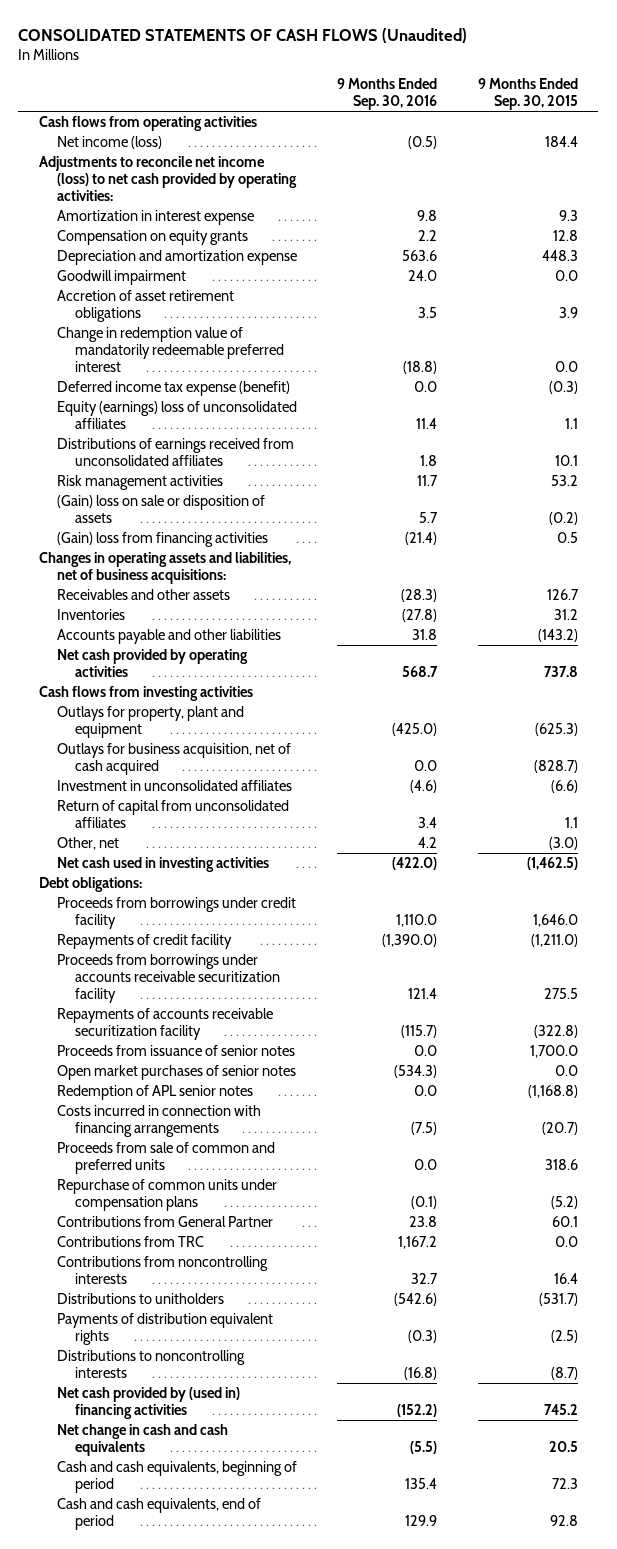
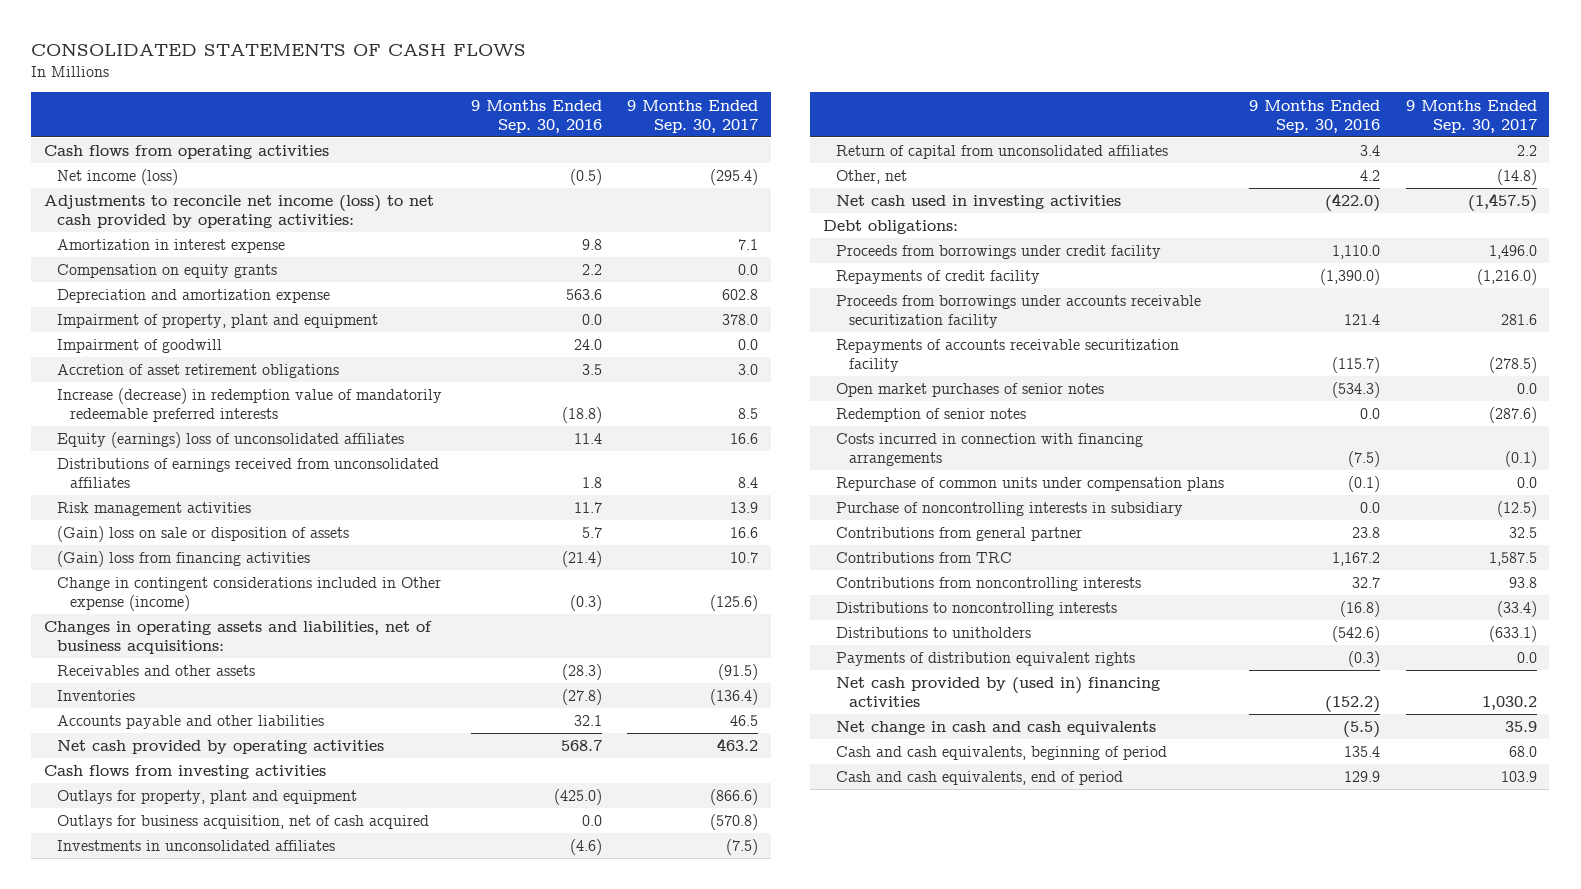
- CONSOLIDATED STATEMENTS OF CASH FLOWS (Unaudited)
+ CONSOLIDATED STATEMENTS OF CASH FLOWS
- | 9 Months Ended Sep. 30, 2016 | 9 Months Ended Sep. 30, 2015
+ | 9 Months Ended Sep. 30, 2016 | 9 Months Ended Sep. 30, 2017
- Goodwill impairment | 24.0 | 0.0
+ Impairment of property, plant and equipment | 0.0 | 378.0
+ Impairment of goodwill | 24.0 | 0.0
- Change in redemption value of mandatorily redeemable preferred interest | (18.8) | 0.0
- Deferred income tax expense (benefit) | 0.0 | (0.3)
+ Increase (decrease) in redemption value of mandatorily redeemable preferred interests | (18.8) | 8.5
+ Change in contingent considerations included in Other expense (income) | (0.3) | (125.6)
- Accounts payable and other liabilities | 31.8 | (143.2)
+ Accounts payable and other liabilities | 32.1 | 46.5
- Investment in unconsolidated affiliates | (4.6) | (6.6)
+ Investments in unconsolidated affiliates | (4.6) | (7.5)
- Proceeds from issuance of senior notes | 0.0 | 1,700.0
- Redemption of APL senior notes | 0.0 | (1,168.8)
+ Redemption of senior notes | 0.0 | (287.6)
- Proceeds from sale of common and preferred units | 0.0 | 318.6
- Contributions from General Partner | 23.8 | 60.1
+ Purchase of noncontrolling interests in subsidiary | 0.0 | (12.5)
+ Contributions from general partner | 23.8 | 32.5
moved up: Distributions to noncontrolling interests | (16.8) | (33.4)

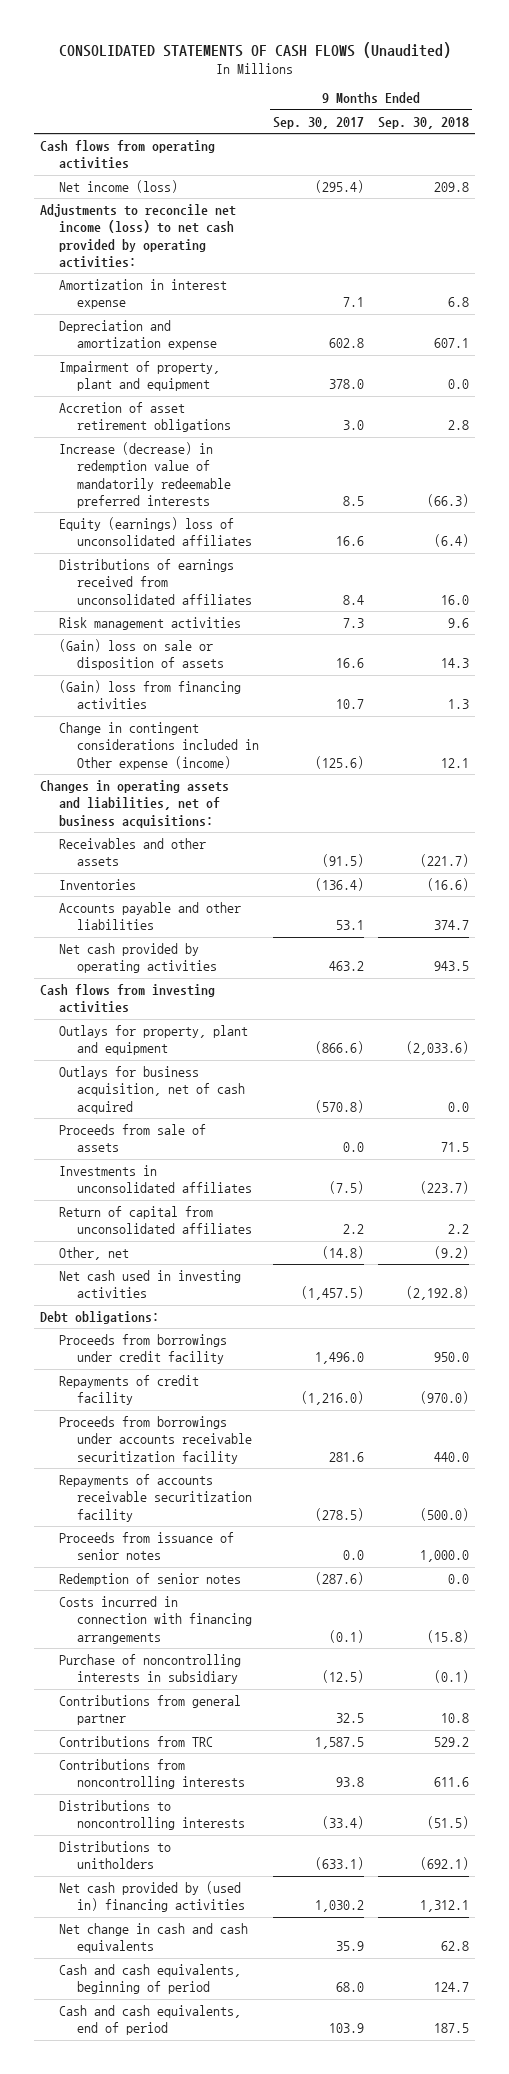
- CONSOLIDATED STATEMENTS OF CASH FLOWS
+ CONSOLIDATED STATEMENTS OF CASH FLOWS (Unaudited)
- | 9 Months Ended Sep. 30, 2016 | 9 Months Ended Sep. 30, 2017
+ | 9 Months Ended Sep. 30, 2017 | 9 Months Ended Sep. 30, 2018
- Compensation on equity grants | 2.2 | 0.0
- Impairment of goodwill | 24.0 | 0.0
- Risk management activities | 11.7 | 13.9
+ Risk management activities | 7.3 | 9.6
- Accounts payable and other liabilities | 32.1 | 46.5
+ Accounts payable and other liabilities | 53.1 | 374.7
+ Proceeds from sale of assets | 0.0 | 71.5
- Open market purchases of senior notes | (534.3) | 0.0
+ Proceeds from issuance of senior notes | 0.0 | 1,000.0
- Repurchase of common units under compensation plans | (0.1) | 0.0
- Payments of distribution equivalent rights | (0.3) | 0.0

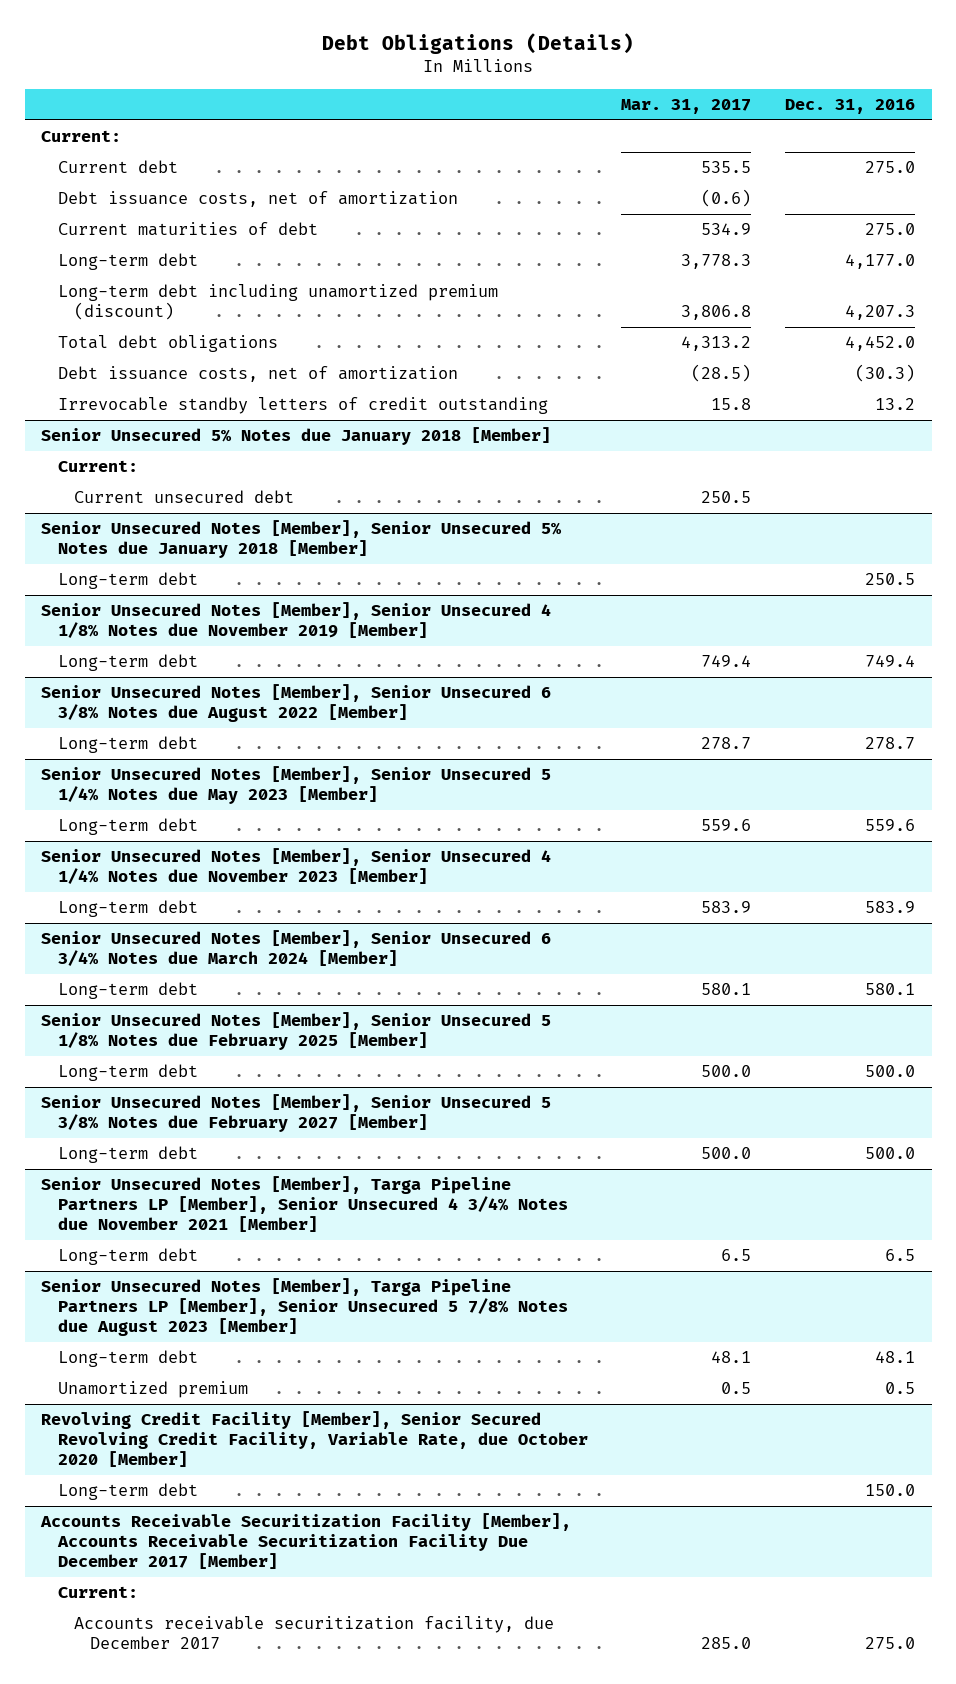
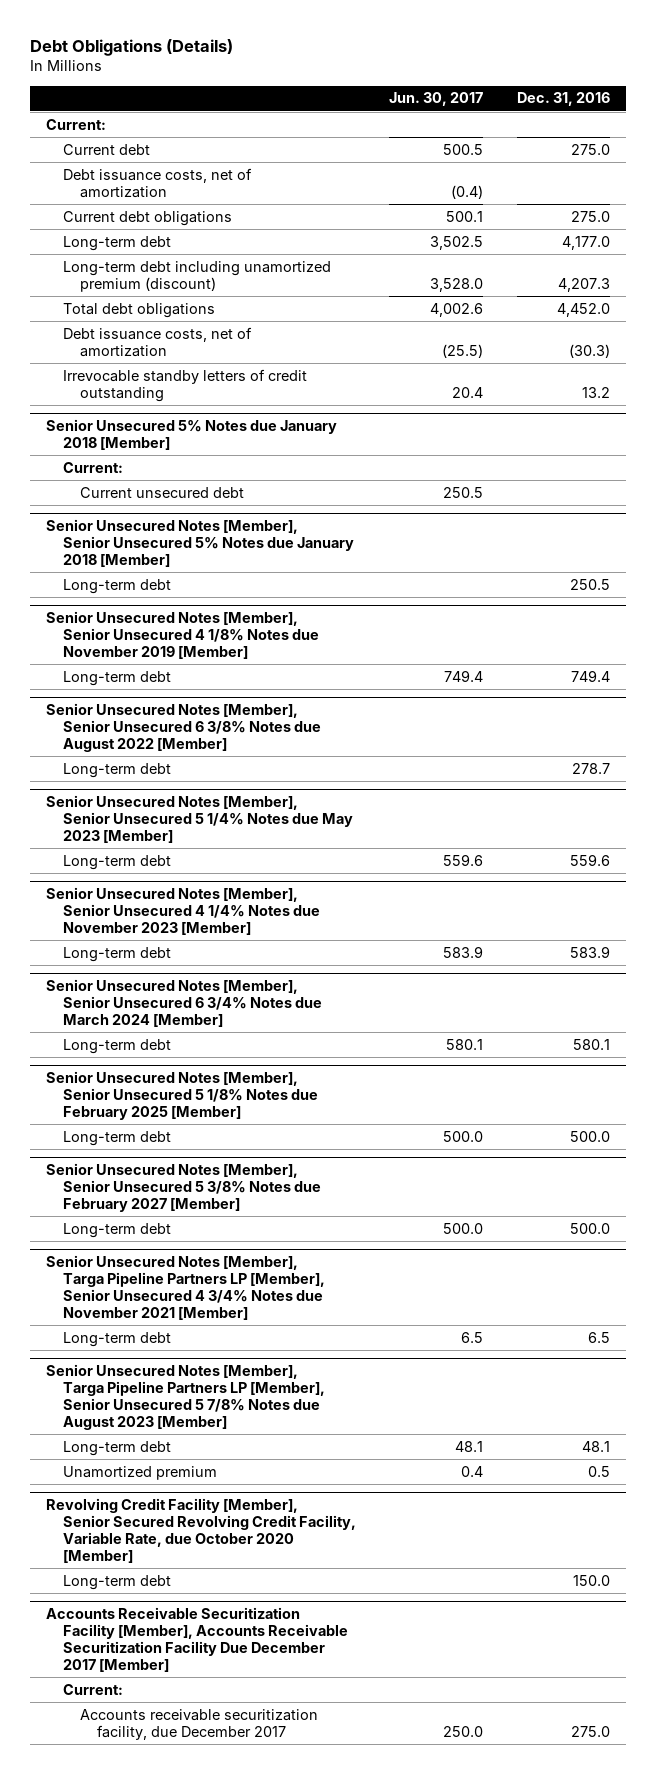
- | Mar. 31, 2017 | Dec. 31, 2016
+ | Jun. 30, 2017 | Dec. 31, 2016
- Current maturities of debt | 534.9 | 275.0
+ Current debt obligations | 500.1 | 275.0

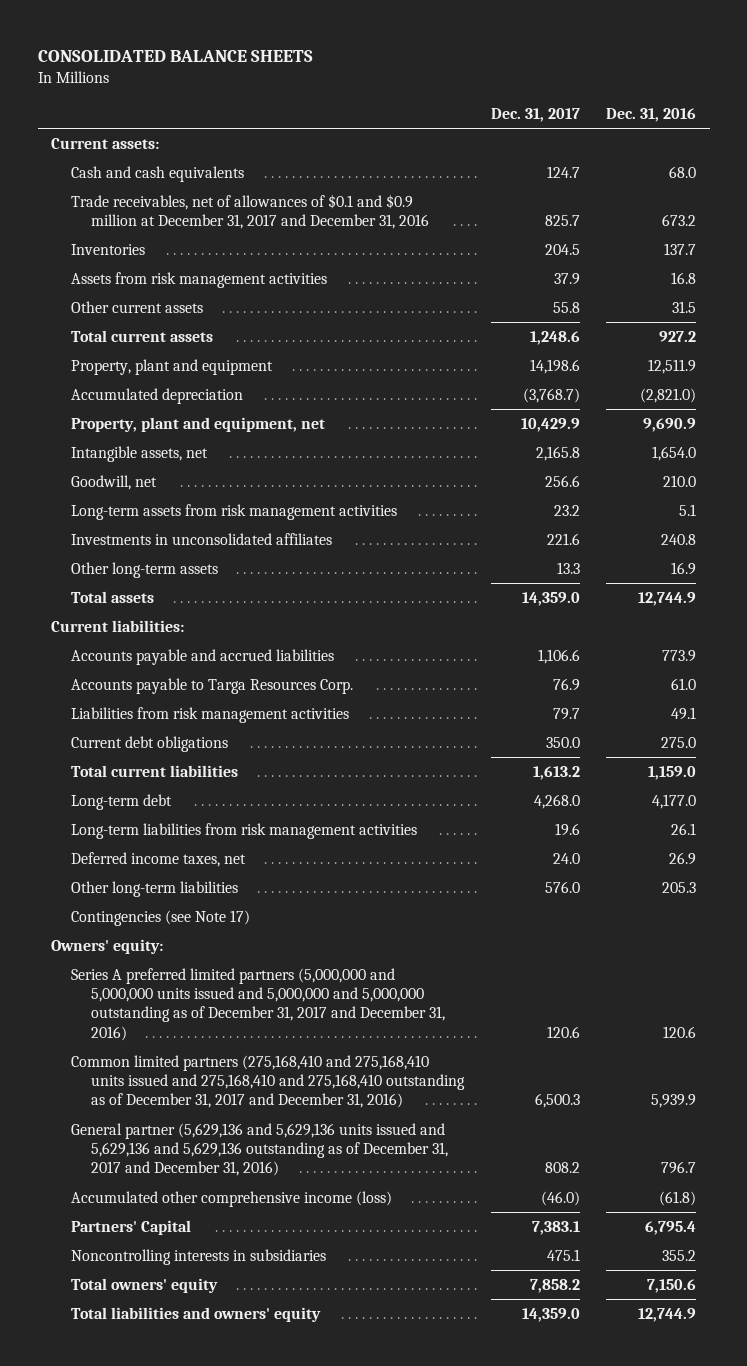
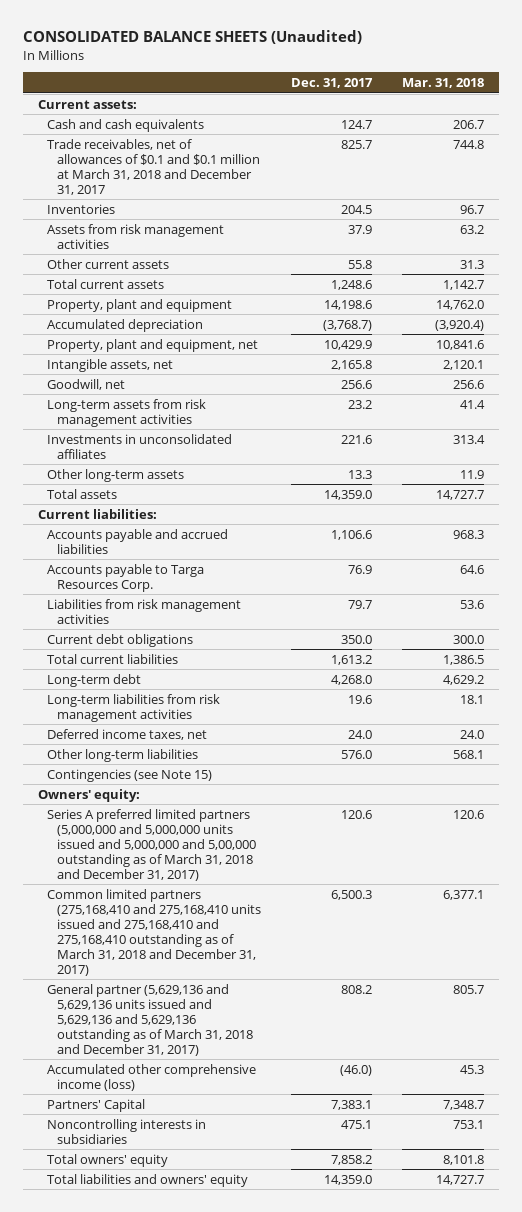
- CONSOLIDATED BALANCE SHEETS
+ CONSOLIDATED BALANCE SHEETS (Unaudited)
- | Dec. 31, 2017 | Dec. 31, 2016
+ | Dec. 31, 2017 | Mar. 31, 2018
- Trade receivables, net of allowances of $0.1 and $0.9 million at December 31, 2017 and December 31, 2016 | 825.7 | 673.2
+ Trade receivables, net of allowances of $0.1 and $0.1 million at March 31, 2018 and December 31, 2017 | 825.7 | 744.8
- Contingencies (see Note 17)
+ Contingencies (see Note 15)
- Series A preferred limited partners (5,000,000 and 5,000,000 units issued and 5,000,000 and 5,000,000 outstanding as of December 31, 2017 and December 31, 2016) | 120.6 | 120.6
- Common limited partners (275,168,410 and 275,168,410 units issued and 275,168,410 and 275,168,410 outstanding as of December 31, 2017 and December 31, 2016) | 6,500.3 | 5,939.9
- General partner (5,629,136 and 5,629,136 units issued and 5,629,136 and 5,629,136 outstanding as of December 31, 2017 and December 31, 2016) | 808.2 | 796.7
+ Series A preferred limited partners (5,000,000 and 5,000,000 units issued and 5,000,000 and 5,00,000 outstanding as of March 31, 2018 and December 31, 2017) | 120.6 | 120.6
+ Common limited partners (275,168,410 and 275,168,410 units issued and 275,168,410 and 275,168,410 outstanding as of March 31, 2018 and December 31, 2017) | 6,500.3 | 6,377.1
+ General partner (5,629,136 and 5,629,136 units issued and 5,629,136 and 5,629,136 outstanding as of March 31, 2018 and December 31, 2017) | 808.2 | 805.7

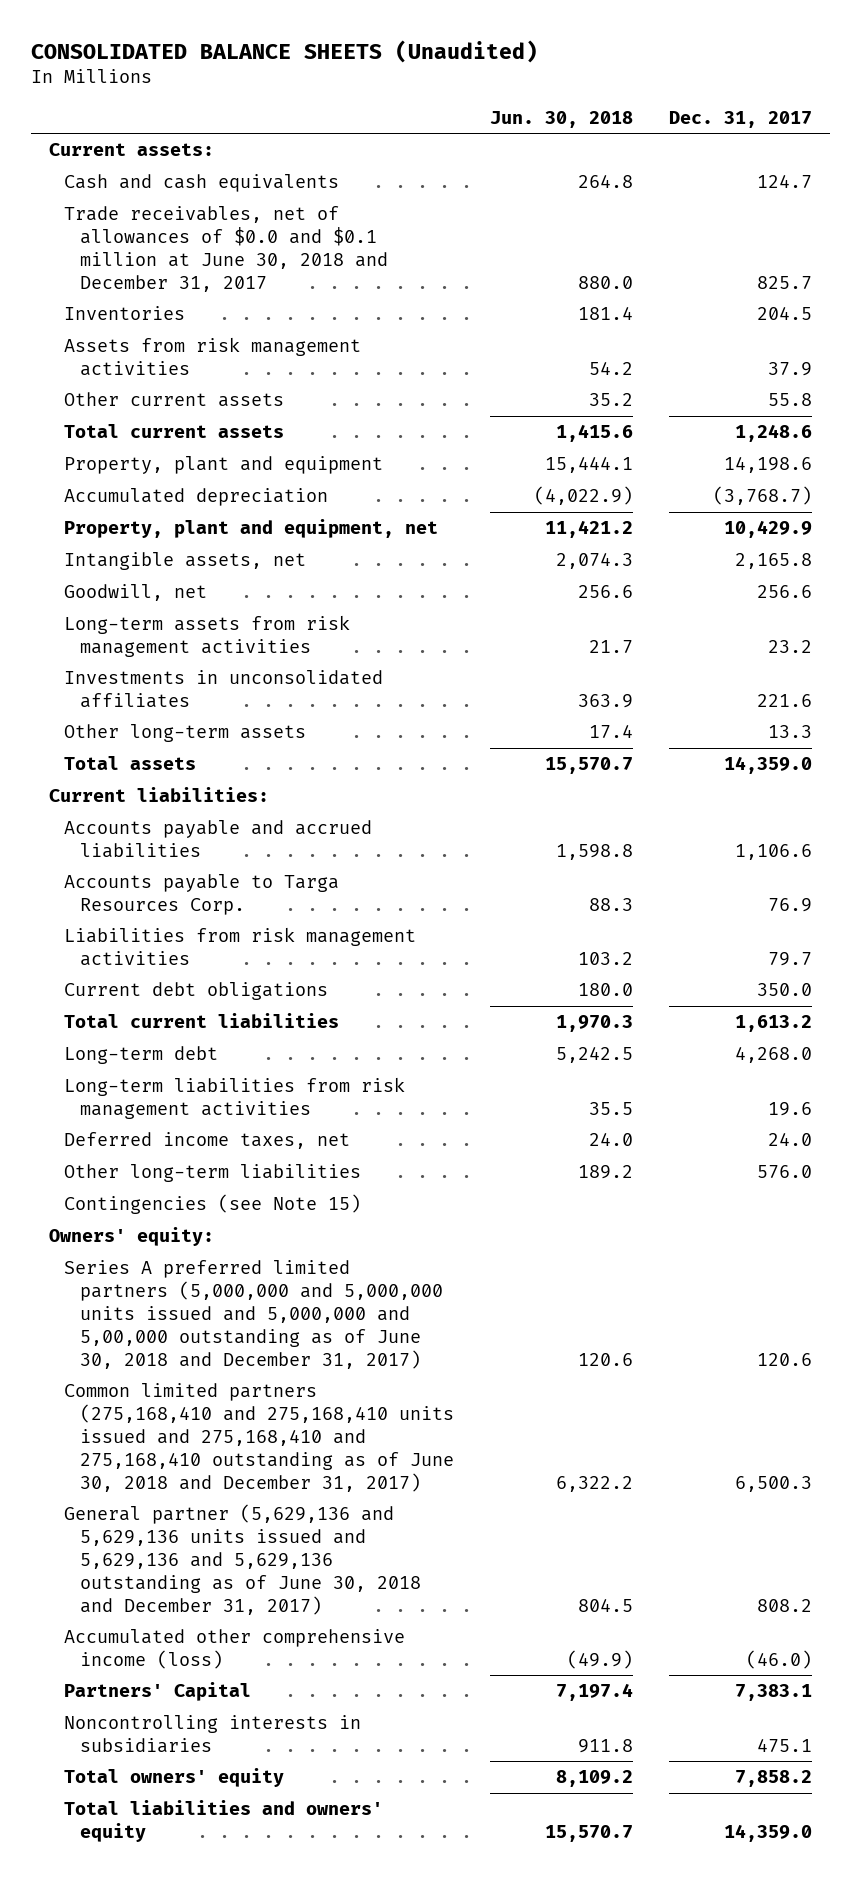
- | Dec. 31, 2017 | Mar. 31, 2018
+ | Jun. 30, 2018 | Dec. 31, 2017
- Trade receivables, net of allowances of $0.1 and $0.1 million at March 31, 2018 and December 31, 2017 | 825.7 | 744.8
+ Trade receivables, net of allowances of $0.0 and $0.1 million at June 30, 2018 and December 31, 2017 | 880.0 | 825.7
- Series A preferred limited partners (5,000,000 and 5,000,000 units issued and 5,000,000 and 5,00,000 outstanding as of March 31, 2018 and December 31, 2017) | 120.6 | 120.6
- Common limited partners (275,168,410 and 275,168,410 units issued and 275,168,410 and 275,168,410 outstanding as of March 31, 2018 and December 31, 2017) | 6,500.3 | 6,377.1
- General partner (5,629,136 and 5,629,136 units issued and 5,629,136 and 5,629,136 outstanding as of March 31, 2018 and December 31, 2017) | 808.2 | 805.7
+ Series A preferred limited partners (5,000,000 and 5,000,000 units issued and 5,000,000 and 5,00,000 outstanding as of June 30, 2018 and December 31, 2017) | 120.6 | 120.6
+ Common limited partners (275,168,410 and 275,168,410 units issued and 275,168,410 and 275,168,410 outstanding as of June 30, 2018 and December 31, 2017) | 6,322.2 | 6,500.3
+ General partner (5,629,136 and 5,629,136 units issued and 5,629,136 and 5,629,136 outstanding as of June 30, 2018 and December 31, 2017) | 804.5 | 808.2

